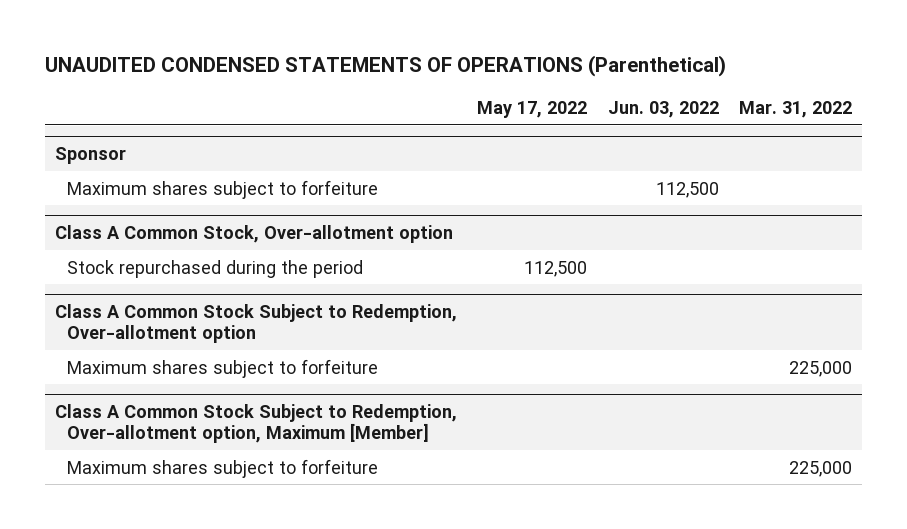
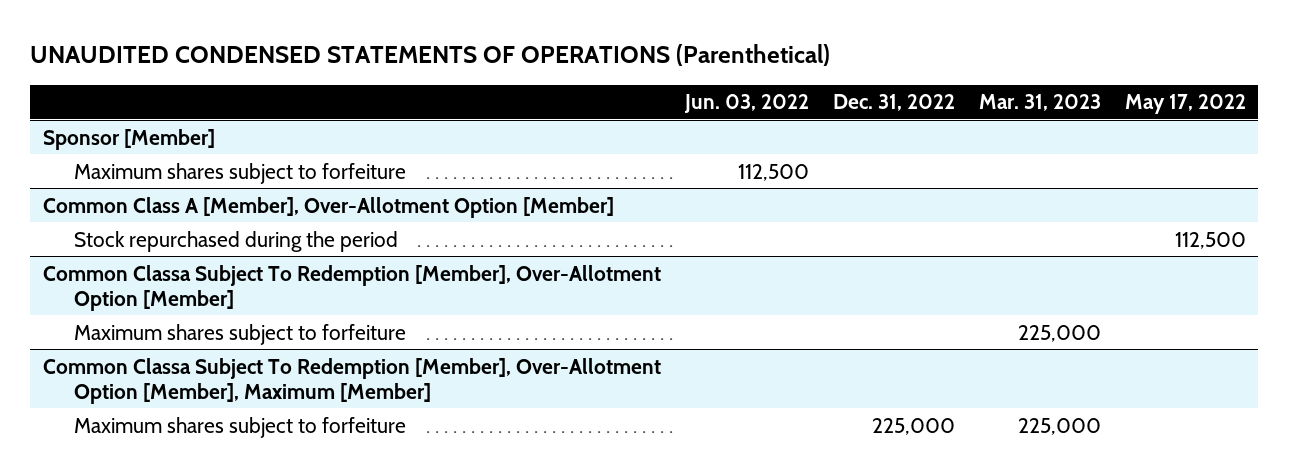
- | May 17, 2022 | Jun. 03, 2022 | Mar. 31, 2022
+ | Jun. 03, 2022 | Dec. 31, 2022 | Mar. 31, 2023 | May 17, 2022
- Sponsor
+ Sponsor [Member]
- Class A Common Stock, Over-allotment option
+ Common Class A [Member], Over-Allotment Option [Member]
- Class A Common Stock Subject to Redemption, Over-allotment option
+ Common Classa Subject To Redemption [Member], Over-Allotment Option [Member]
- Class A Common Stock Subject to Redemption, Over-allotment option, Maximum [Member]
+ Common Classa Subject To Redemption [Member], Over-Allotment Option [Member], Maximum [Member]

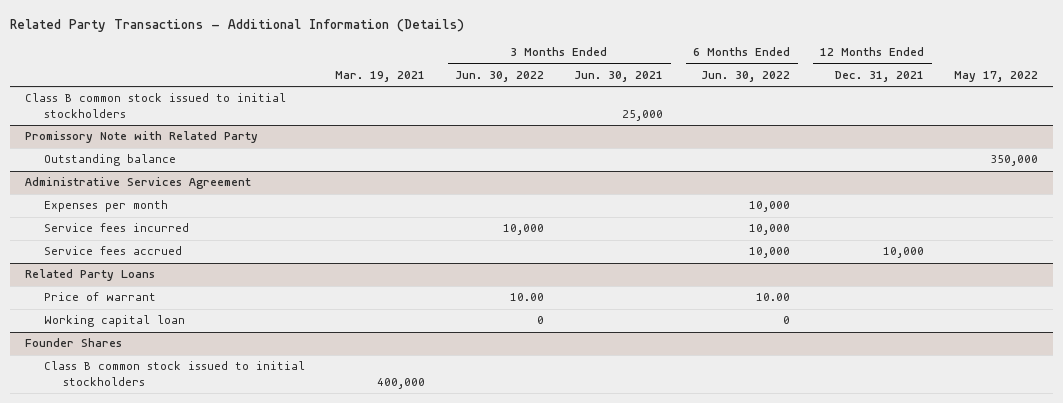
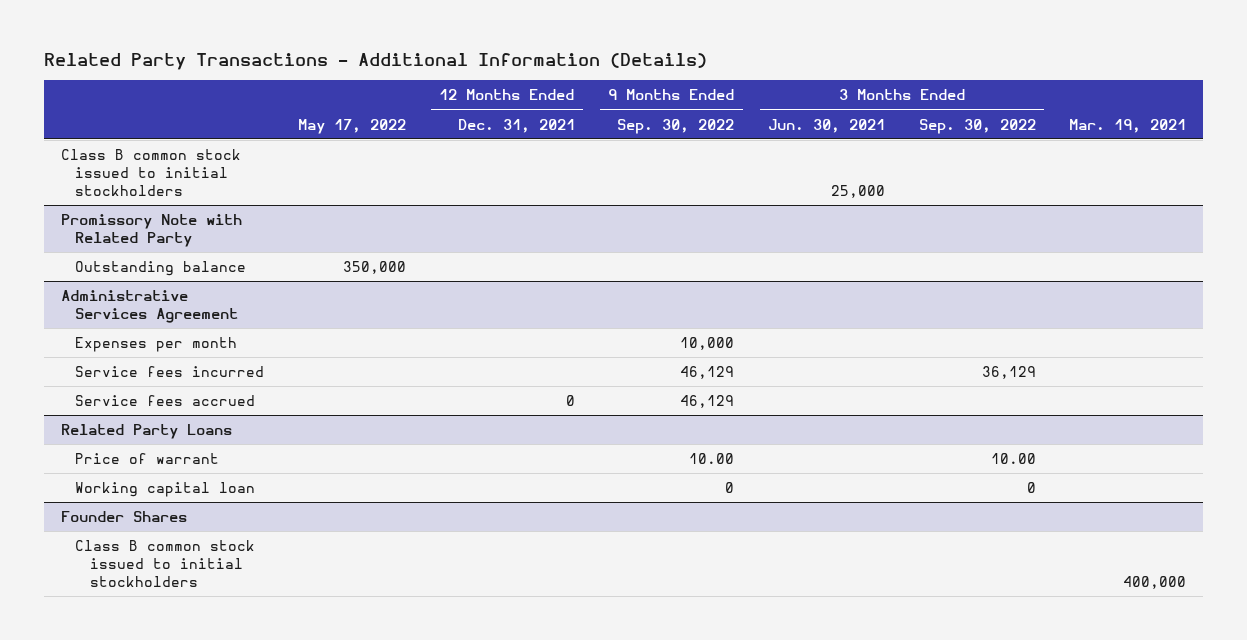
- | Mar. 19, 2021 | 3 Months Ended Jun. 30, 2022 | 3 Months Ended Jun. 30, 2021 | 6 Months Ended Jun. 30, 2022 | 12 Months Ended Dec. 31, 2021 | May 17, 2022
+ | May 17, 2022 | 12 Months Ended Dec. 31, 2021 | 9 Months Ended Sep. 30, 2022 | 3 Months Ended Jun. 30, 2021 | 3 Months Ended Sep. 30, 2022 | Mar. 19, 2021
@ Administrative Services Agreement
- Service fees accrued | | | | 10,000 | 10,000 |
+ Service fees accrued | | 0 | 46,129 | | |

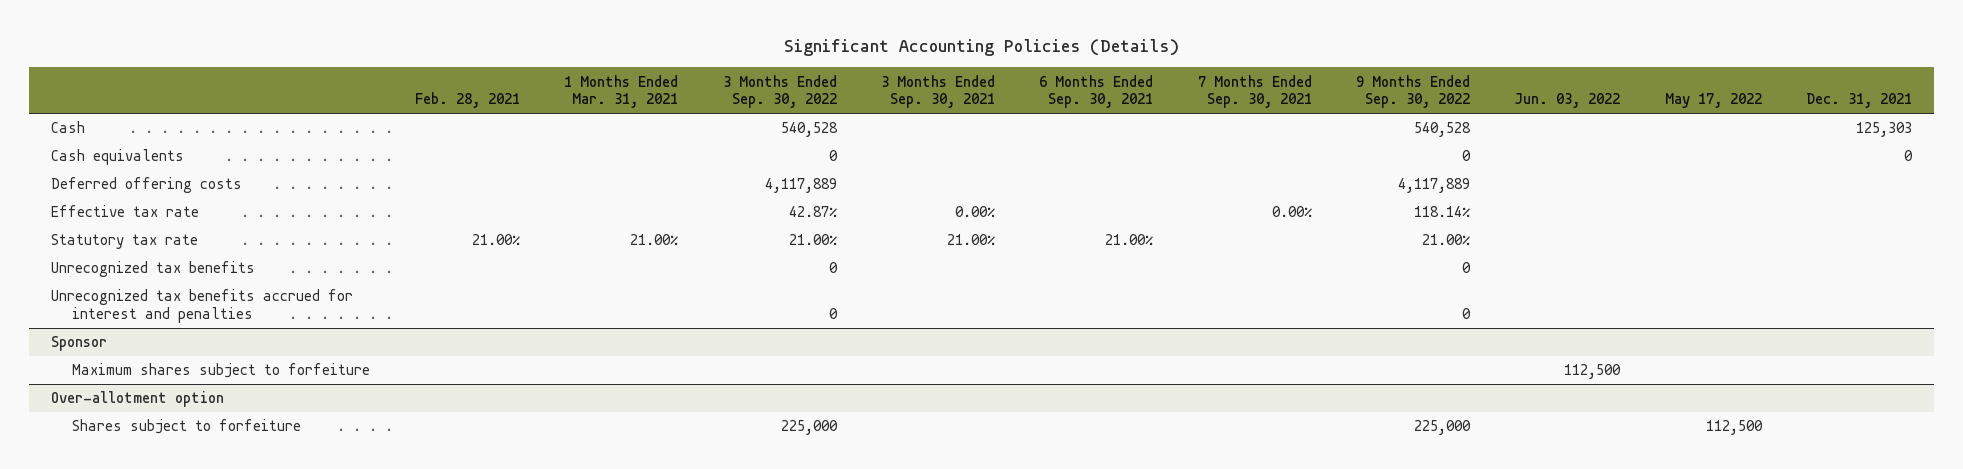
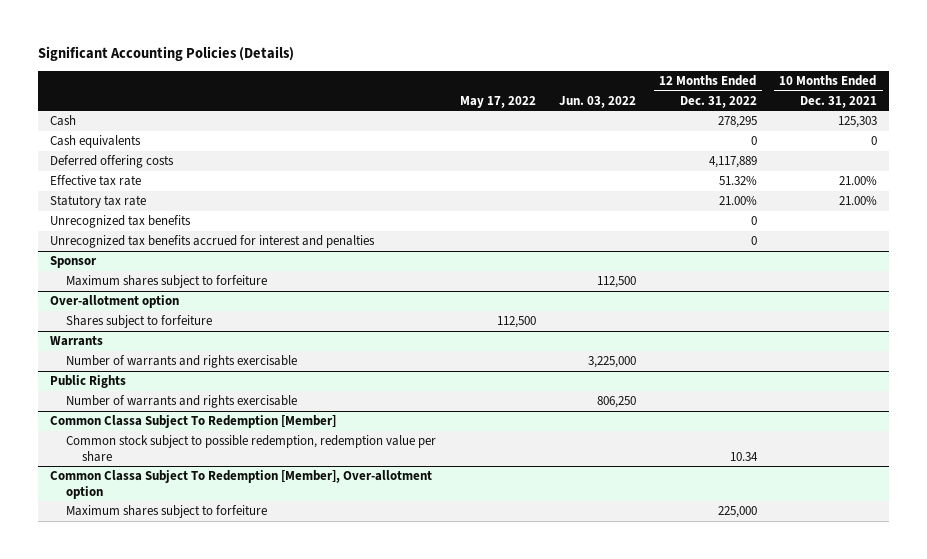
- | Feb. 28, 2021 | 1 Months Ended Mar. 31, 2021 | 3 Months Ended Sep. 30, 2022 | 3 Months Ended Sep. 30, 2021 | 6 Months Ended Sep. 30, 2021 | 7 Months Ended Sep. 30, 2021 | 9 Months Ended Sep. 30, 2022 | Jun. 03, 2022 | May 17, 2022 | Dec. 31, 2021
+ | May 17, 2022 | Jun. 03, 2022 | 12 Months Ended Dec. 31, 2022 | 10 Months Ended Dec. 31, 2021
+ Warrants
+ Number of warrants and rights exercisable | | 3,225,000 | |
+ Public Rights
+ Number of warrants and rights exercisable | | 806,250 | |
+ Common Classa Subject To Redemption [Member]
+ Common stock subject to possible redemption, redemption value per share | | | 10.34 |
+ Common Classa Subject To Redemption [Member], Over-allotment option
+ Maximum shares subject to forfeiture | | | 225,000 |

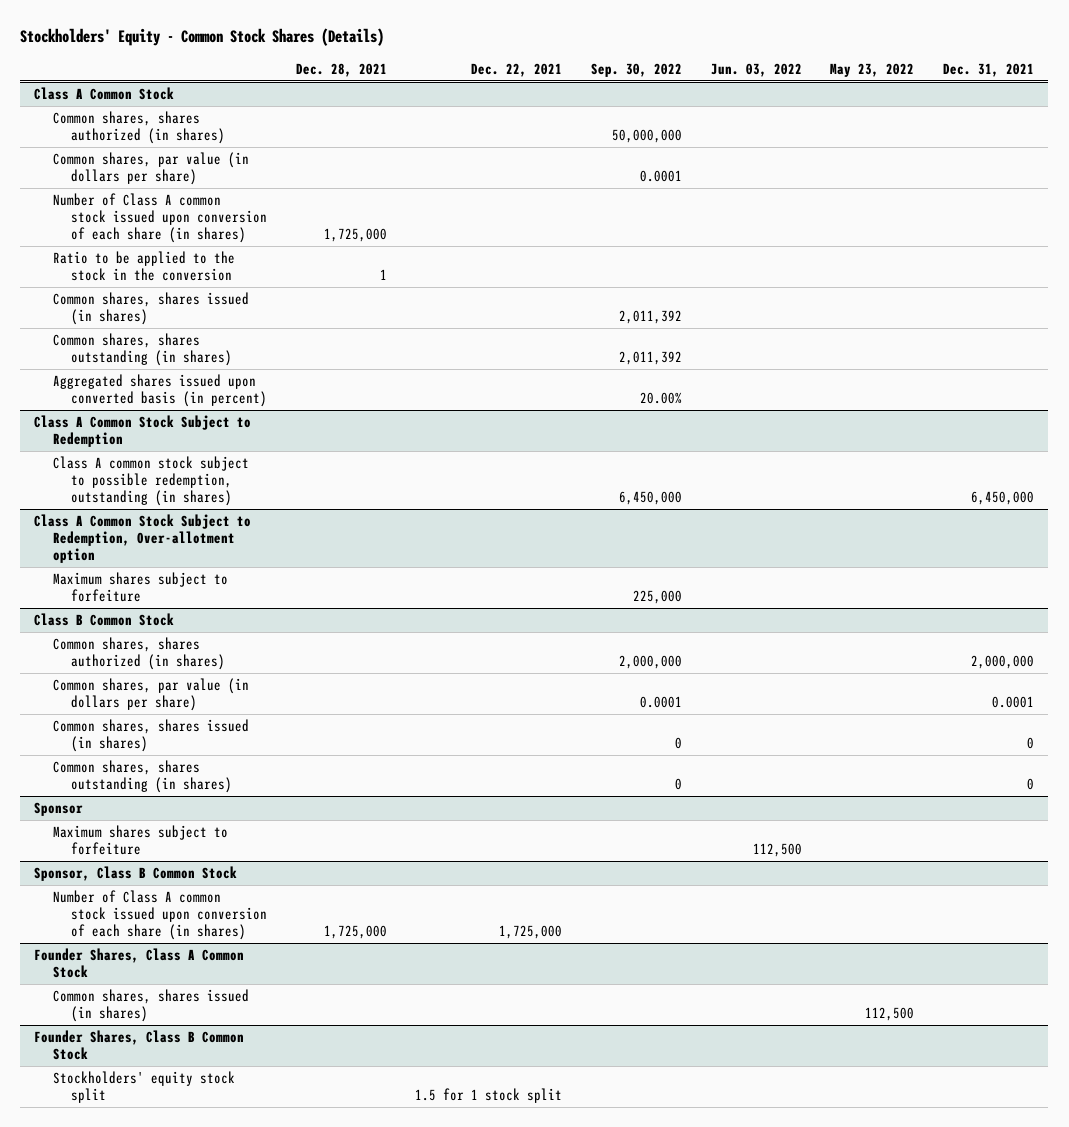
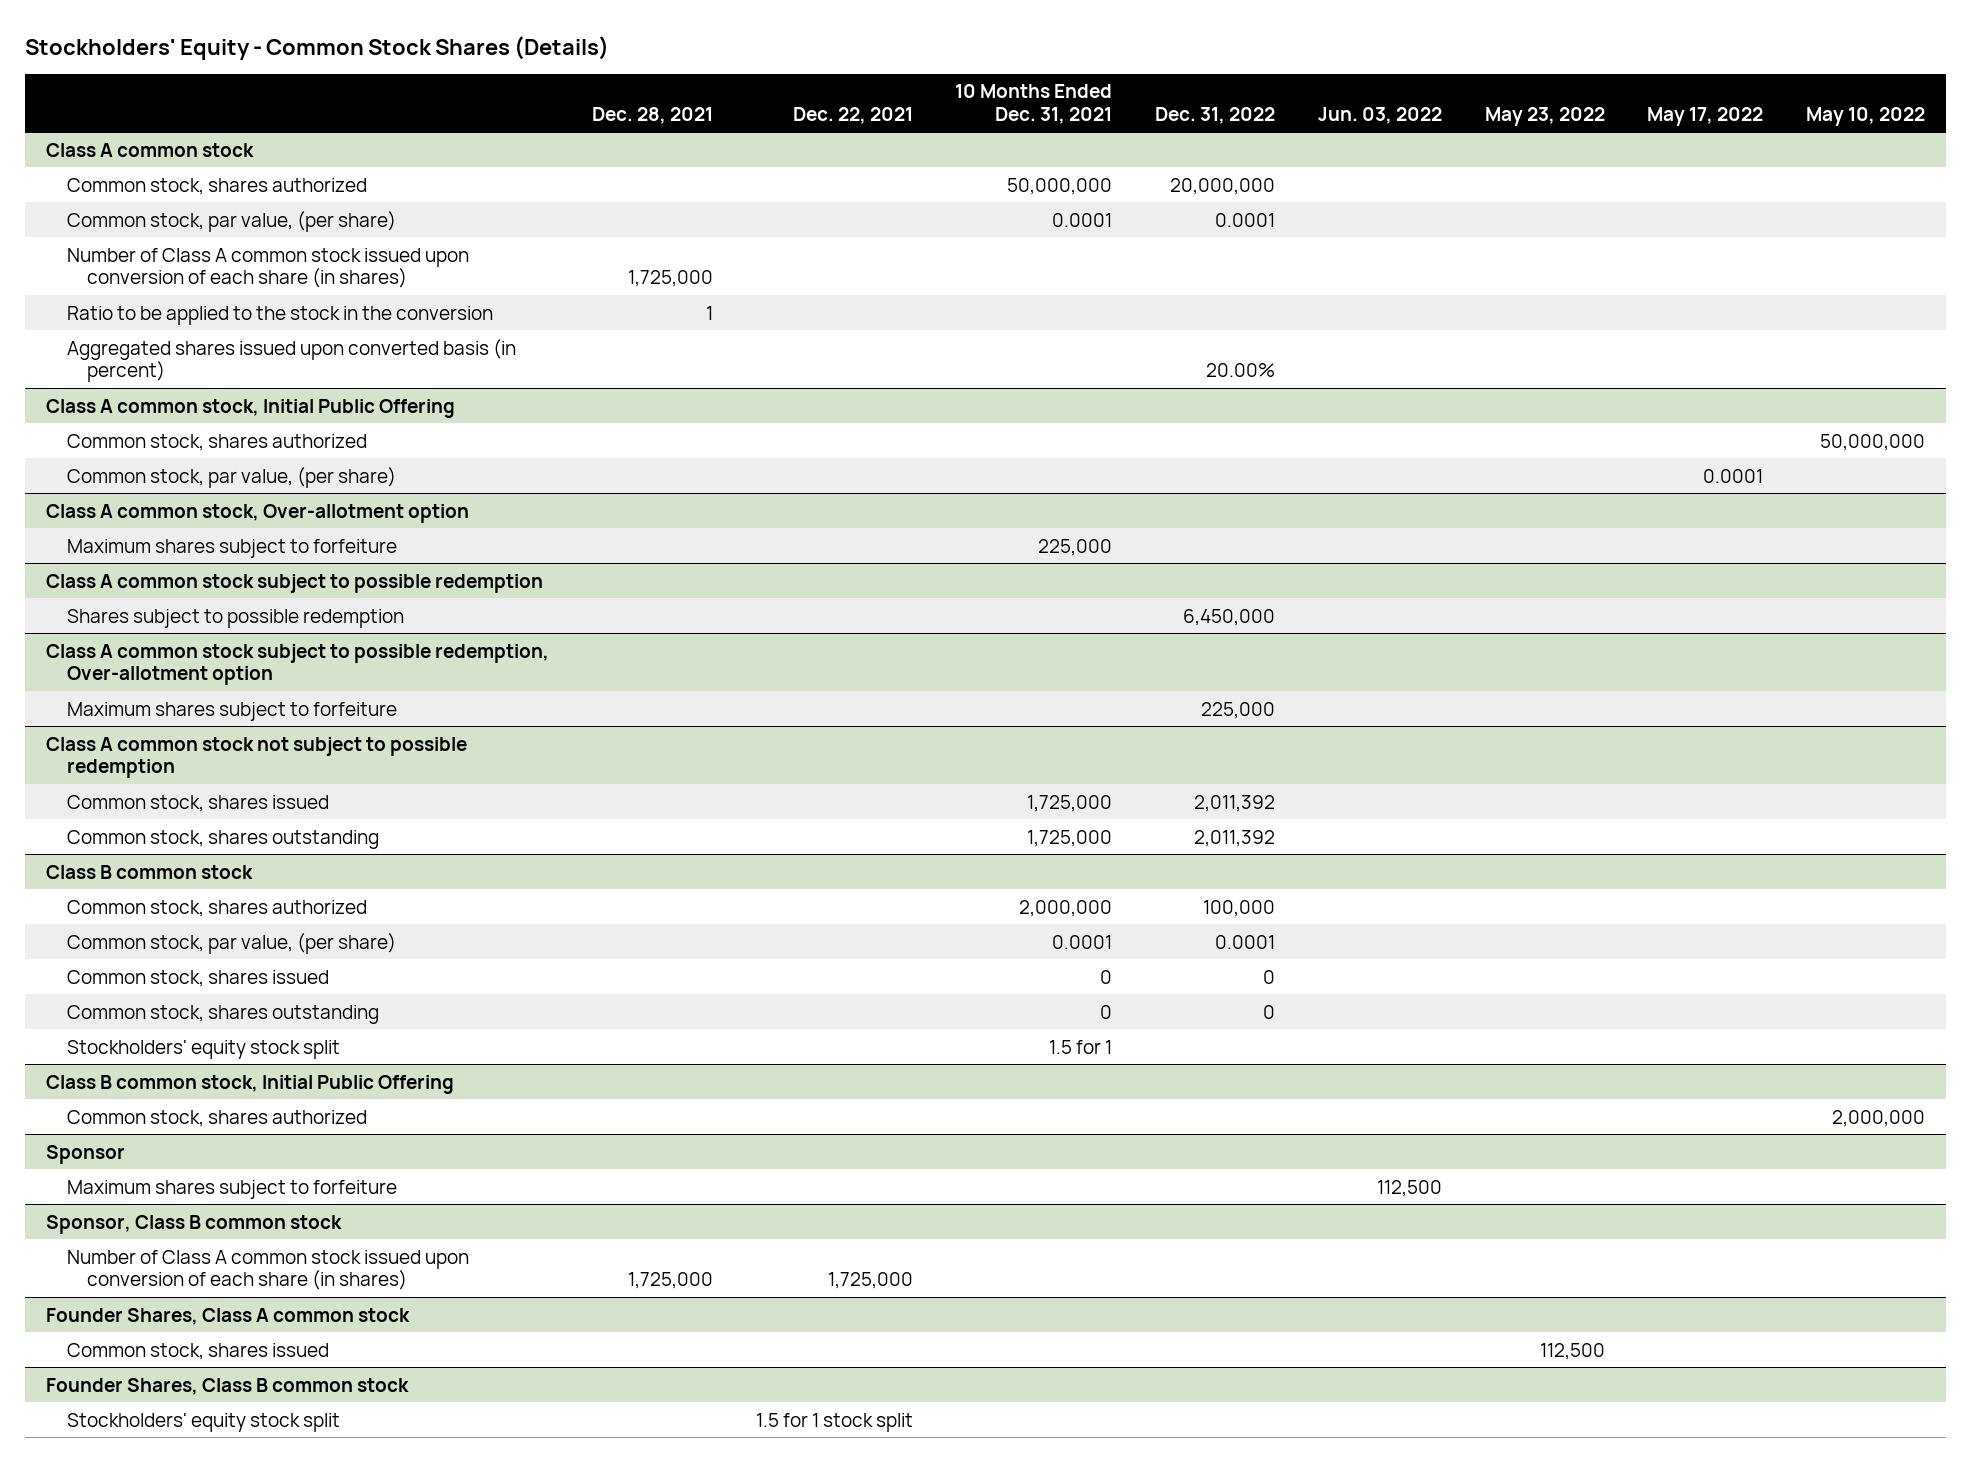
- | Dec. 28, 2021 | Dec. 22, 2021 | Sep. 30, 2022 | Jun. 03, 2022 | May 23, 2022 | Dec. 31, 2021
+ | Dec. 28, 2021 | Dec. 22, 2021 | 10 Months Ended Dec. 31, 2021 | Dec. 31, 2022 | Jun. 03, 2022 | May 23, 2022 | May 17, 2022 | May 10, 2022
- Class A Common Stock
- Common shares, shares authorized (in shares) | | | 50,000,000 | | |
- Common shares, par value (in dollars per share) | | | 0.0001 | | |
+ Class A common stock
+ Common stock, shares authorized | | | 50,000,000 | 20,000,000 | | | |
+ Common stock, par value, (per share) | | | 0.0001 | 0.0001 | | | |
- Common shares, shares issued (in shares) | | | 2,011,392 | | |
- Common shares, shares outstanding (in shares) | | | 2,011,392 | | |
- Class A Common Stock Subject to Redemption
- Class A common stock subject to possible redemption, outstanding (in shares) | | | 6,450,000 | | | 6,450,000
- Class A Common Stock Subject to Redemption, Over-allotment option
+ Class A common stock, Initial Public Offering
+ Common stock, shares authorized | | | | | | | | 50,000,000
+ Common stock, par value, (per share) | | | | | | | 0.0001 |
+ Class A common stock, Over-allotment option
+ Maximum shares subject to forfeiture | | | 225,000 | | | | |
+ Class A common stock subject to possible redemption
+ Shares subject to possible redemption | | | | 6,450,000 | | | |
+ Class A common stock subject to possible redemption, Over-allotment option
- Class B Common Stock
- Common shares, shares authorized (in shares) | | | 2,000,000 | | | 2,000,000
- Common shares, par value (in dollars per share) | | | 0.0001 | | | 0.0001
- Common shares, shares issued (in shares) | | | 0 | | | 0
- Common shares, shares outstanding (in shares) | | | 0 | | | 0
+ Class A common stock not subject to possible redemption
+ Common stock, shares issued | | | 1,725,000 | 2,011,392 | | | |
+ Common stock, shares outstanding | | | 1,725,000 | 2,011,392 | | | |
+ Class B common stock
+ Common stock, shares authorized | | | 2,000,000 | 100,000 | | | |
+ Common stock, par value, (per share) | | | 0.0001 | 0.0001 | | | |
+ Common stock, shares issued | | | 0 | 0 | | | |
+ Common stock, shares outstanding | | | 0 | 0 | | | |
+ Stockholders' equity stock split | | | 1.5 for 1 | | | | |
+ Class B common stock, Initial Public Offering
+ Common stock, shares authorized | | | | | | | | 2,000,000
- Sponsor, Class B Common Stock
+ Sponsor, Class B common stock
- Founder Shares, Class A Common Stock
- Common shares, shares issued (in shares) | | | | | 112,500 |
- Founder Shares, Class B Common Stock
+ Founder Shares, Class A common stock
+ Common stock, shares issued | | | | | | 112,500 | |
+ Founder Shares, Class B common stock

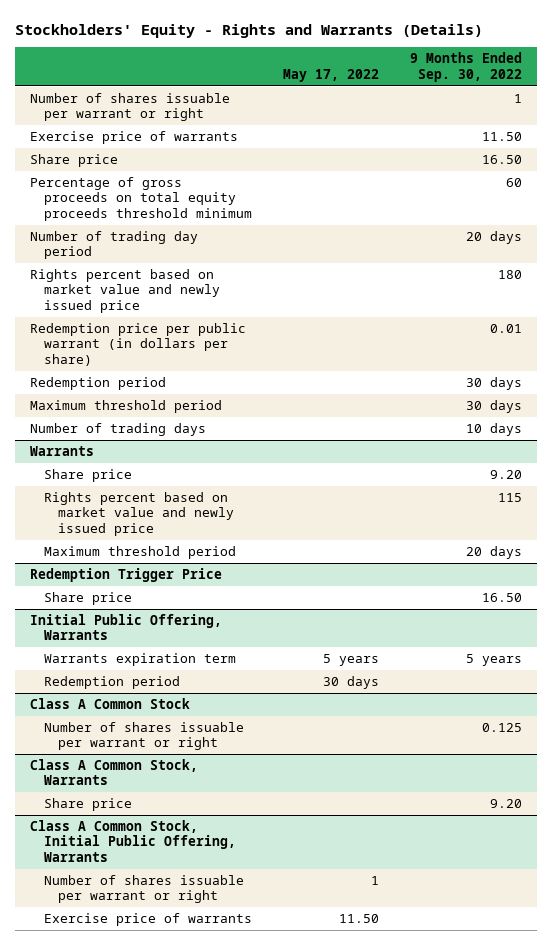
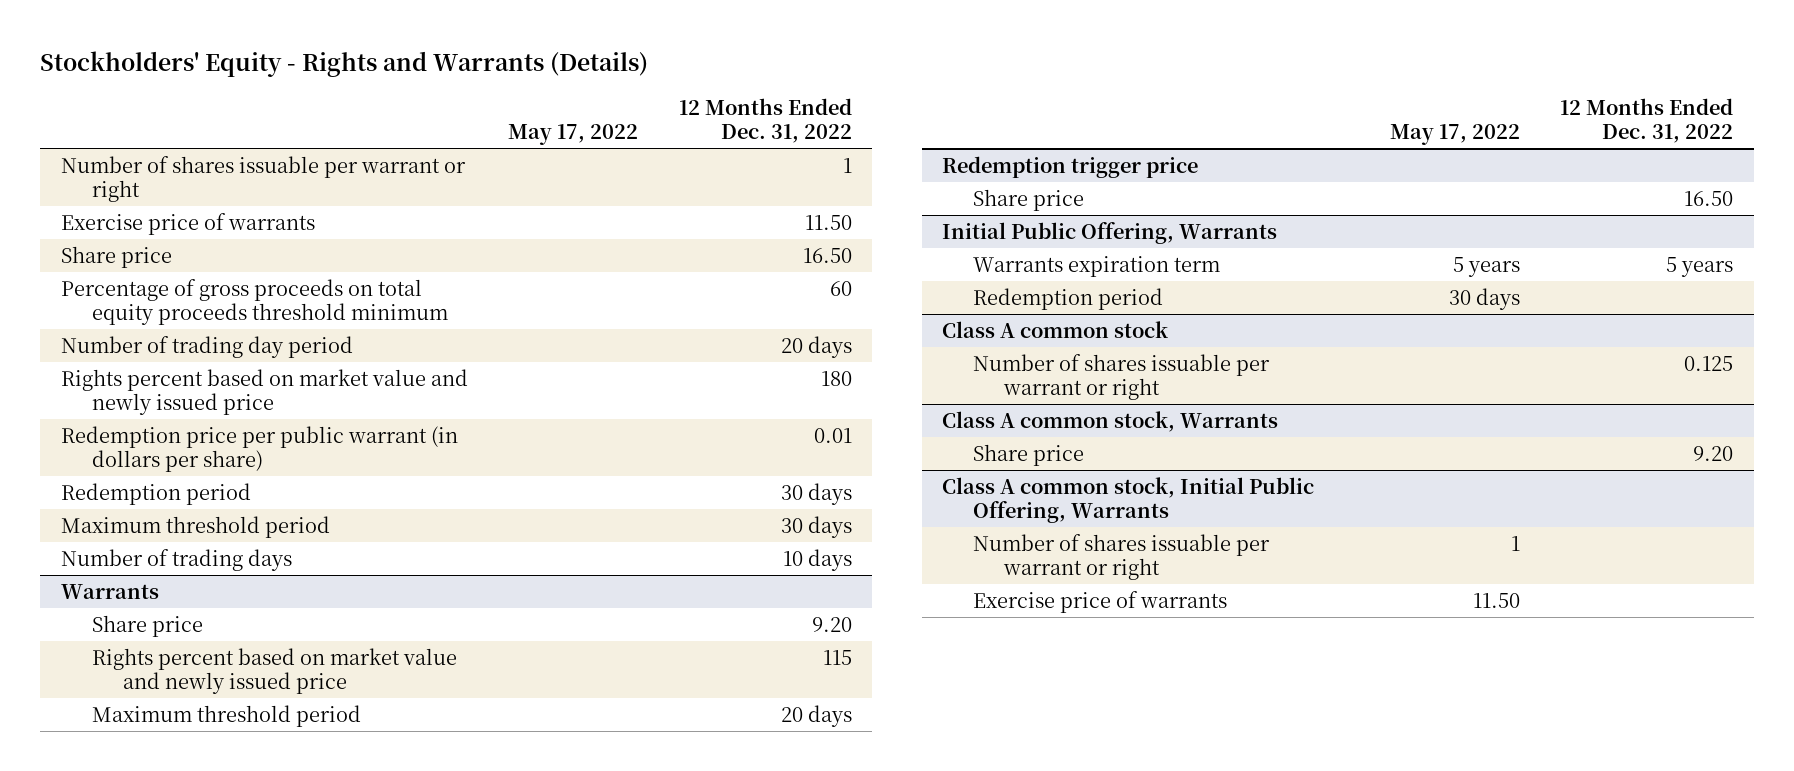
- | May 17, 2022 | 9 Months Ended Sep. 30, 2022
+ | May 17, 2022 | 12 Months Ended Dec. 31, 2022
- Redemption Trigger Price
+ Redemption trigger price
- Class A Common Stock
+ Class A common stock
- Class A Common Stock, Warrants
+ Class A common stock, Warrants
- Class A Common Stock, Initial Public Offering, Warrants
+ Class A common stock, Initial Public Offering, Warrants

